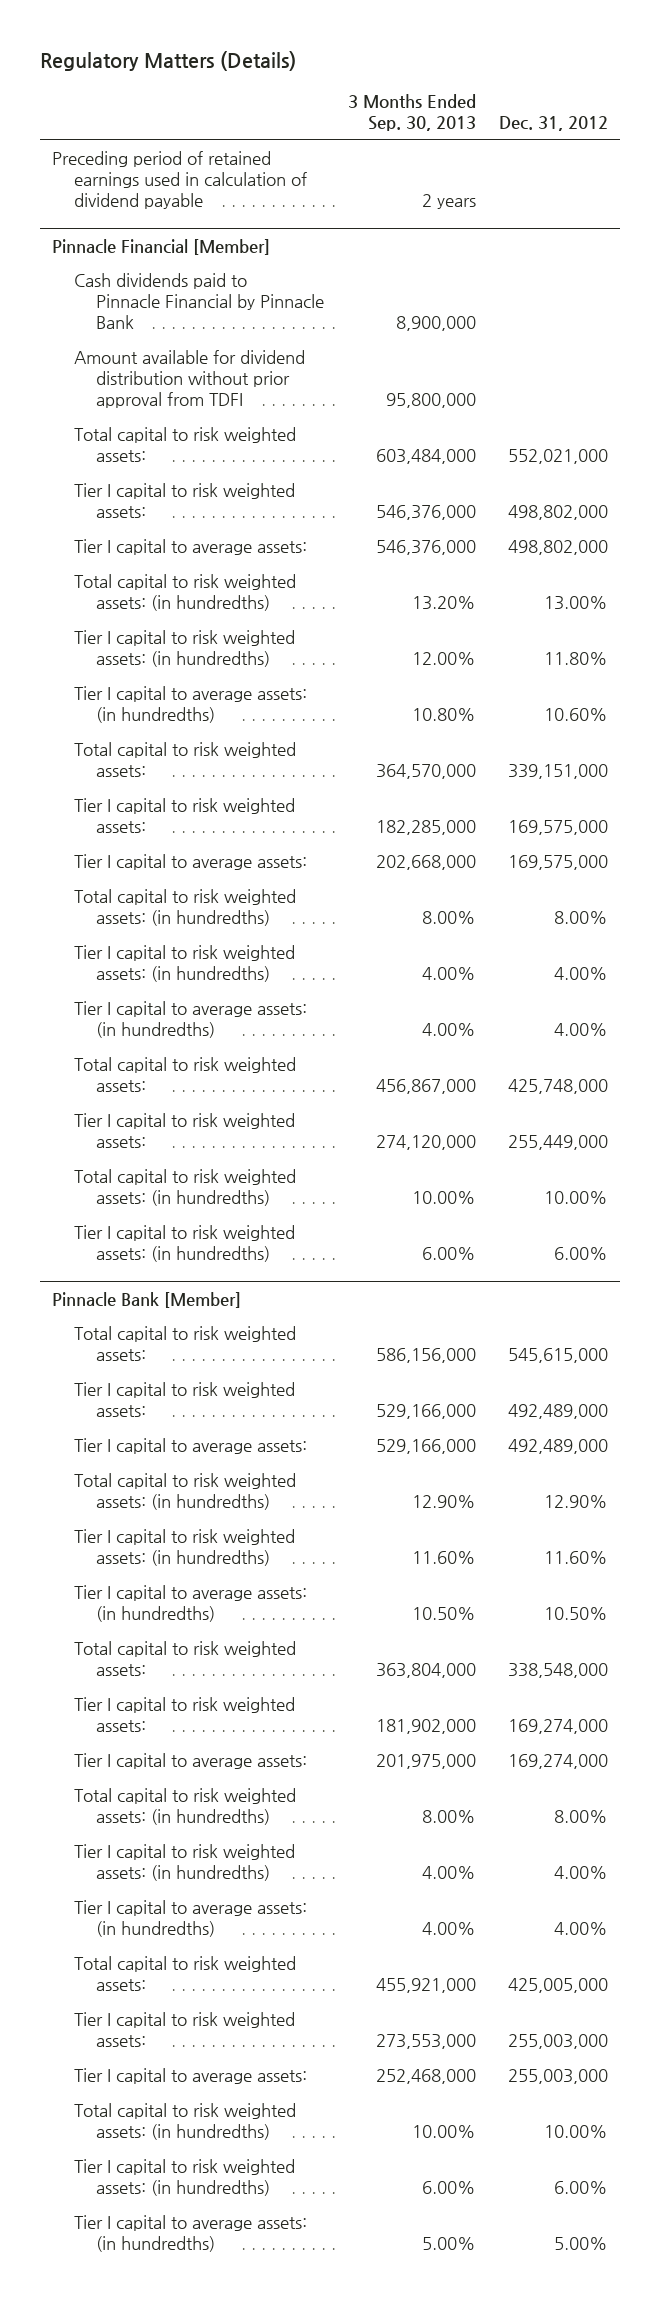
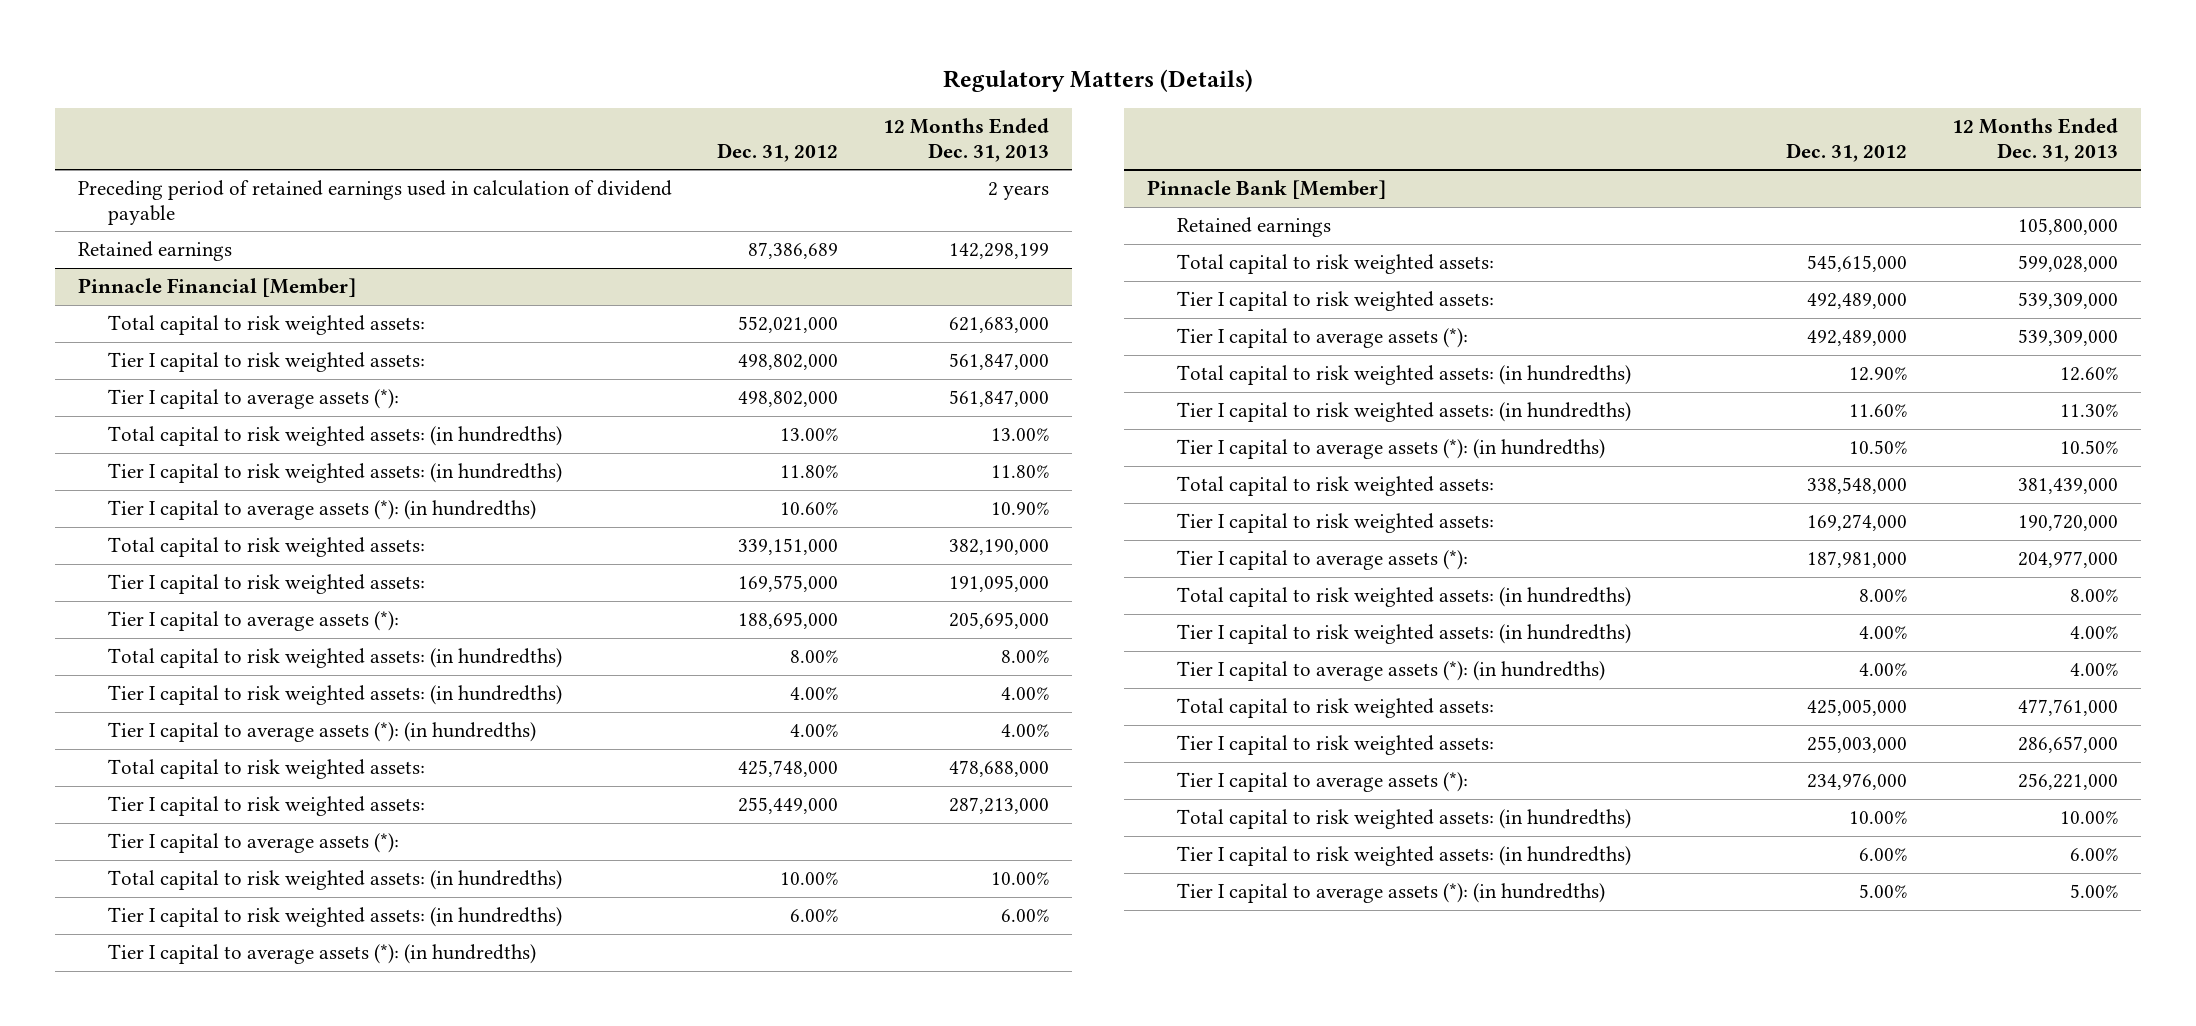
- | 3 Months Ended Sep. 30, 2013 | Dec. 31, 2012
+ | Dec. 31, 2012 | 12 Months Ended Dec. 31, 2013
+ Retained earnings | 87,386,689 | 142,298,199
@ Pinnacle Financial [Member]
- Cash dividends paid to Pinnacle Financial by Pinnacle Bank | 8,900,000 |
- Amount available for dividend distribution without prior approval from TDFI | 95,800,000 |
- Tier I capital to average assets: | 546,376,000 | 498,802,000
+ Tier I capital to average assets (*): | 498,802,000 | 561,847,000
- Tier I capital to average assets: (in hundredths) | 10.80% | 10.60%
+ Tier I capital to average assets (*): (in hundredths) | 10.60% | 10.90%
- Tier I capital to average assets: | 202,668,000 | 169,575,000
+ Tier I capital to average assets (*): | 188,695,000 | 205,695,000
- Tier I capital to average assets: (in hundredths) | 4.00% | 4.00%
+ Tier I capital to average assets (*): (in hundredths) | 4.00% | 4.00%
+ Tier I capital to average assets (*):
+ Tier I capital to average assets (*): (in hundredths)
@ Pinnacle Bank [Member]
+ Retained earnings | | 105,800,000
- Tier I capital to average assets: | 529,166,000 | 492,489,000
+ Tier I capital to average assets (*): | 492,489,000 | 539,309,000
- Tier I capital to average assets: (in hundredths) | 10.50% | 10.50%
+ Tier I capital to average assets (*): (in hundredths) | 10.50% | 10.50%
- Tier I capital to average assets: | 201,975,000 | 169,274,000
+ Tier I capital to average assets (*): | 187,981,000 | 204,977,000
- Tier I capital to average assets: (in hundredths) | 4.00% | 4.00%
+ Tier I capital to average assets (*): (in hundredths) | 4.00% | 4.00%
- Tier I capital to average assets: | 252,468,000 | 255,003,000
+ Tier I capital to average assets (*): | 234,976,000 | 256,221,000
- Tier I capital to average assets: (in hundredths) | 5.00% | 5.00%
+ Tier I capital to average assets (*): (in hundredths) | 5.00% | 5.00%

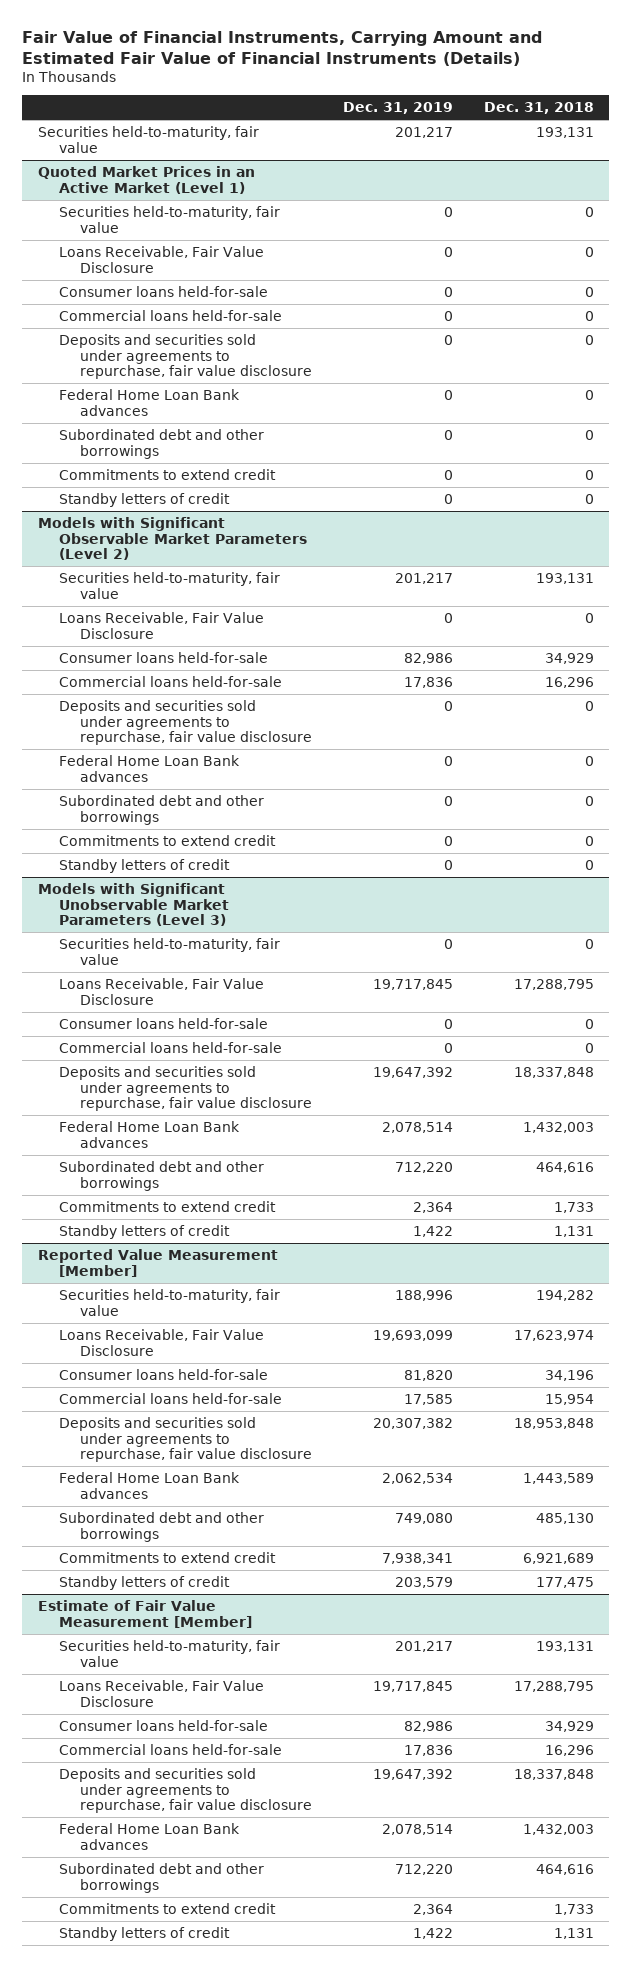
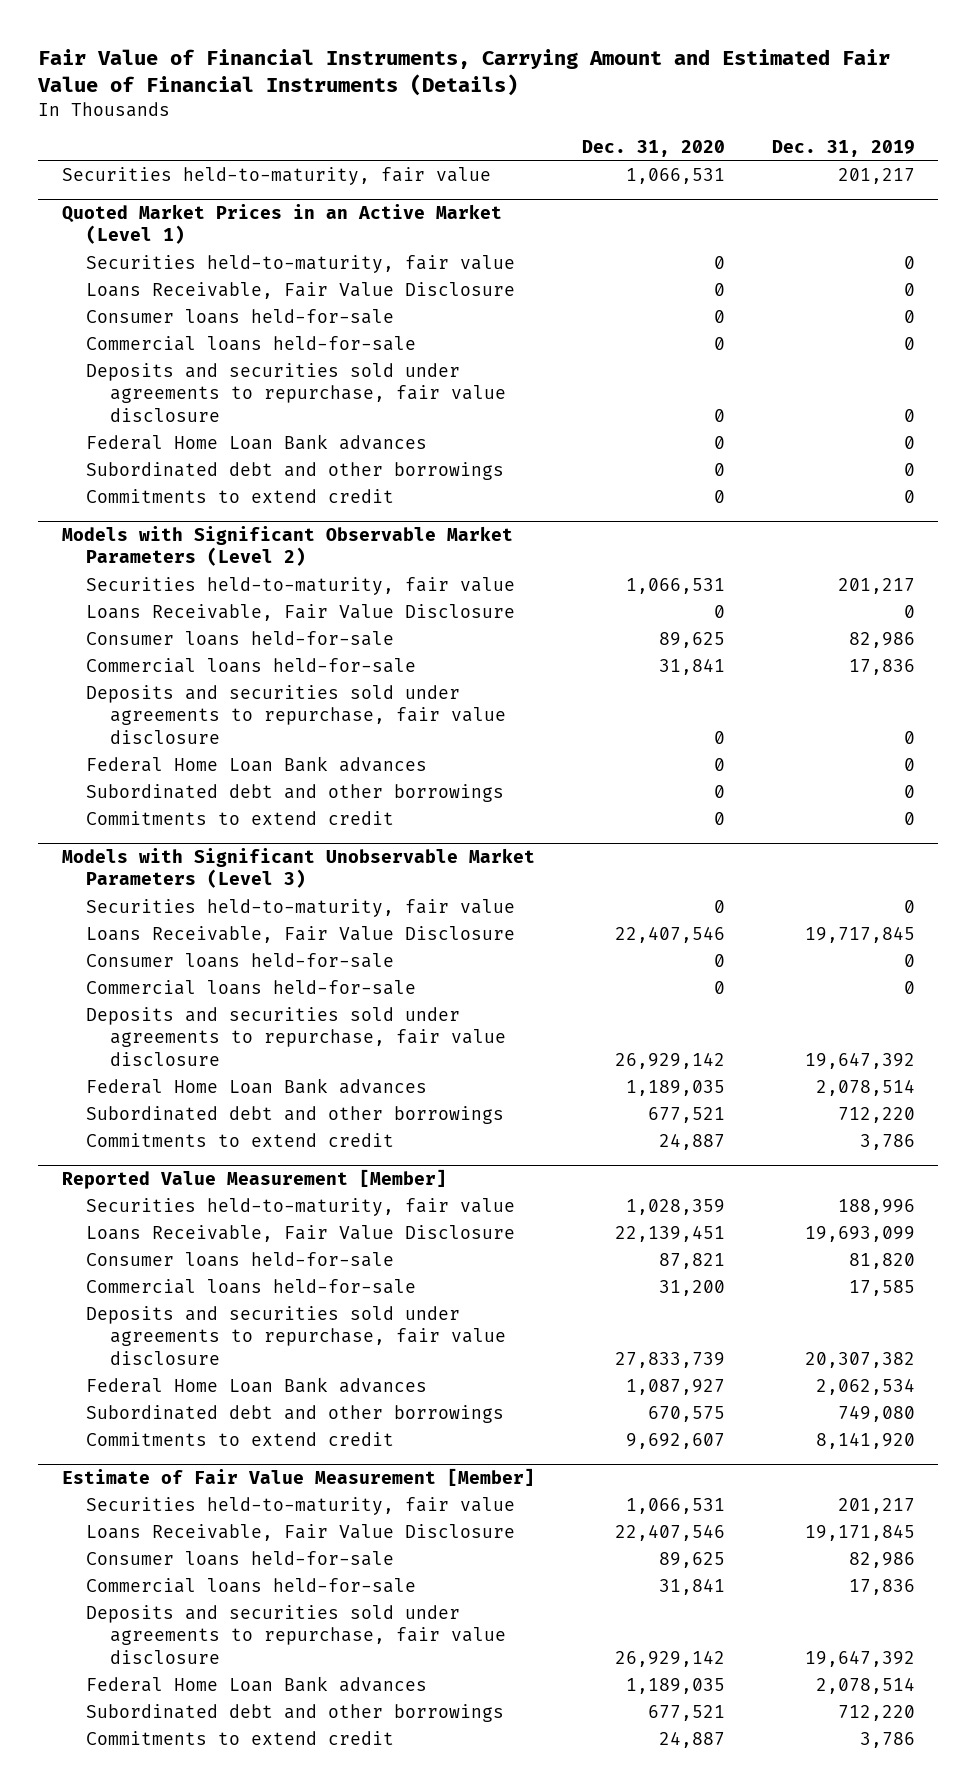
- | Dec. 31, 2019 | Dec. 31, 2018
+ | Dec. 31, 2020 | Dec. 31, 2019
@ Quoted Market Prices in an Active Market (Level 1)
- Standby letters of credit | 0 | 0
@ Models with Significant Observable Market Parameters (Level 2)
- Standby letters of credit | 0 | 0
@ Models with Significant Unobservable Market Parameters (Level 3)
- Commitments to extend credit | 2,364 | 1,733
- Standby letters of credit | 1,422 | 1,131
+ Commitments to extend credit | 24,887 | 3,786
@ Reported Value Measurement [Member]
- Commitments to extend credit | 7,938,341 | 6,921,689
- Standby letters of credit | 203,579 | 177,475
+ Commitments to extend credit | 9,692,607 | 8,141,920
@ Estimate of Fair Value Measurement [Member]
- Loans Receivable, Fair Value Disclosure | 19,717,845 | 17,288,795
+ Loans Receivable, Fair Value Disclosure | 22,407,546 | 19,171,845
- Commitments to extend credit | 2,364 | 1,733
- Standby letters of credit | 1,422 | 1,131
+ Commitments to extend credit | 24,887 | 3,786

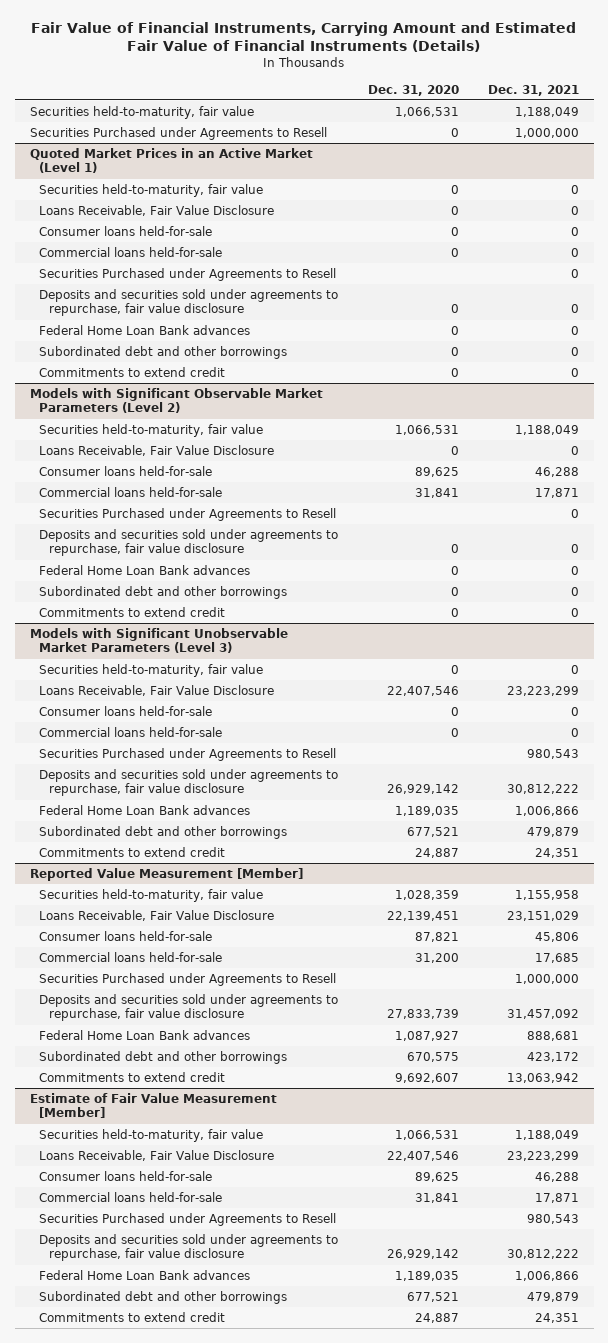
- | Dec. 31, 2020 | Dec. 31, 2019
+ | Dec. 31, 2020 | Dec. 31, 2021
+ Securities Purchased under Agreements to Resell | 0 | 1,000,000
@ Quoted Market Prices in an Active Market (Level 1)
+ Securities Purchased under Agreements to Resell | | 0
@ Models with Significant Observable Market Parameters (Level 2)
+ Securities Purchased under Agreements to Resell | | 0
@ Models with Significant Unobservable Market Parameters (Level 3)
+ Securities Purchased under Agreements to Resell | | 980,543
@ Reported Value Measurement [Member]
+ Securities Purchased under Agreements to Resell | | 1,000,000
@ Estimate of Fair Value Measurement [Member]
+ Securities Purchased under Agreements to Resell | | 980,543

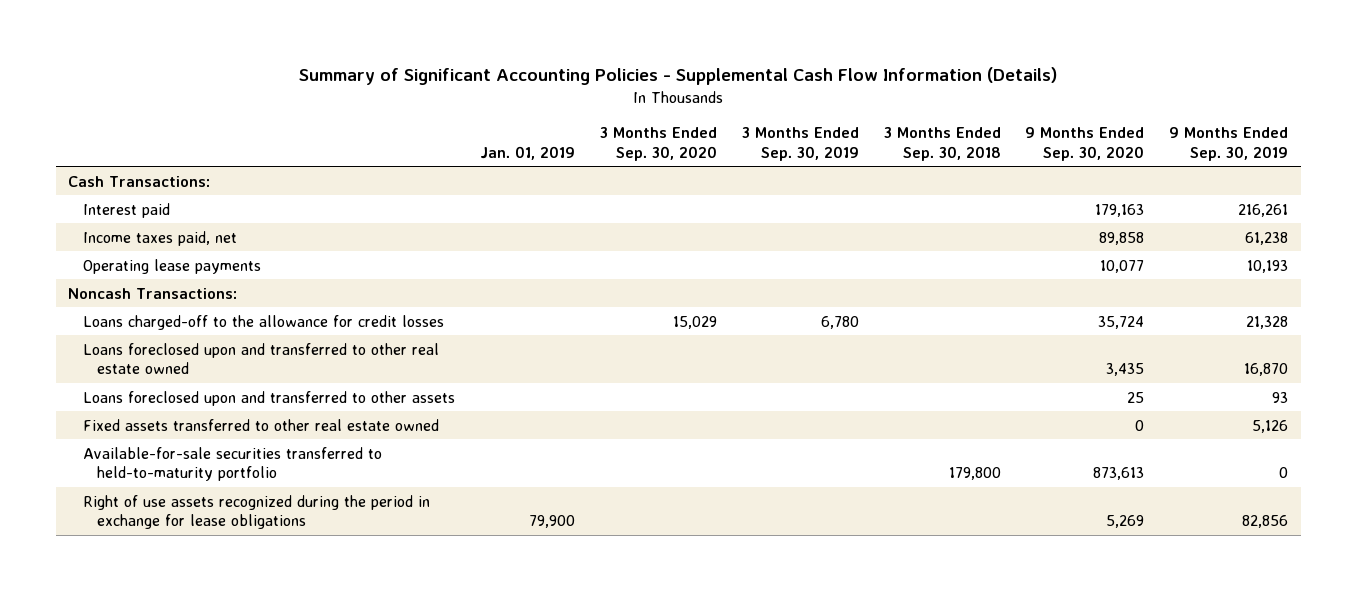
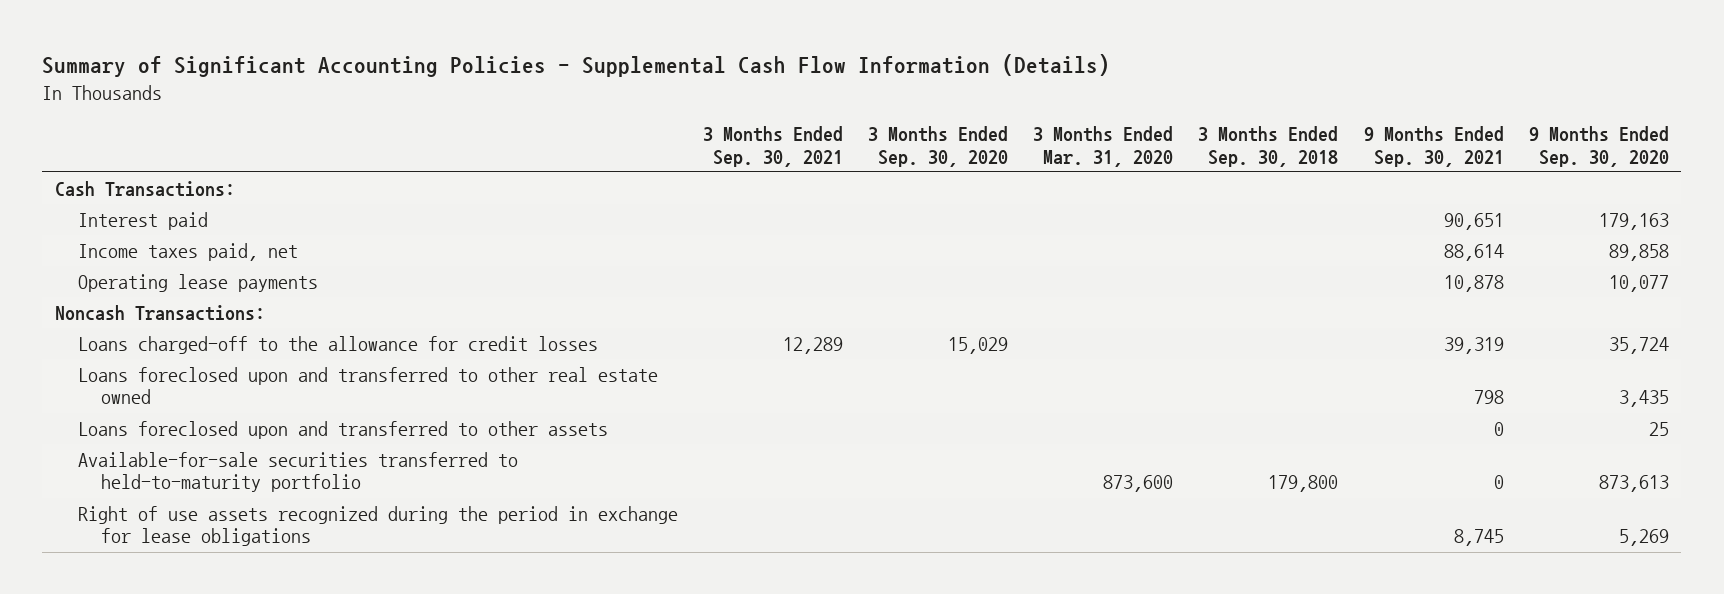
- | Jan. 01, 2019 | 3 Months Ended Sep. 30, 2020 | 3 Months Ended Sep. 30, 2019 | 3 Months Ended Sep. 30, 2018 | 9 Months Ended Sep. 30, 2020 | 9 Months Ended Sep. 30, 2019
+ | 3 Months Ended Sep. 30, 2021 | 3 Months Ended Sep. 30, 2020 | 3 Months Ended Mar. 31, 2020 | 3 Months Ended Sep. 30, 2018 | 9 Months Ended Sep. 30, 2021 | 9 Months Ended Sep. 30, 2020
- Fixed assets transferred to other real estate owned | | | | | 0 | 5,126

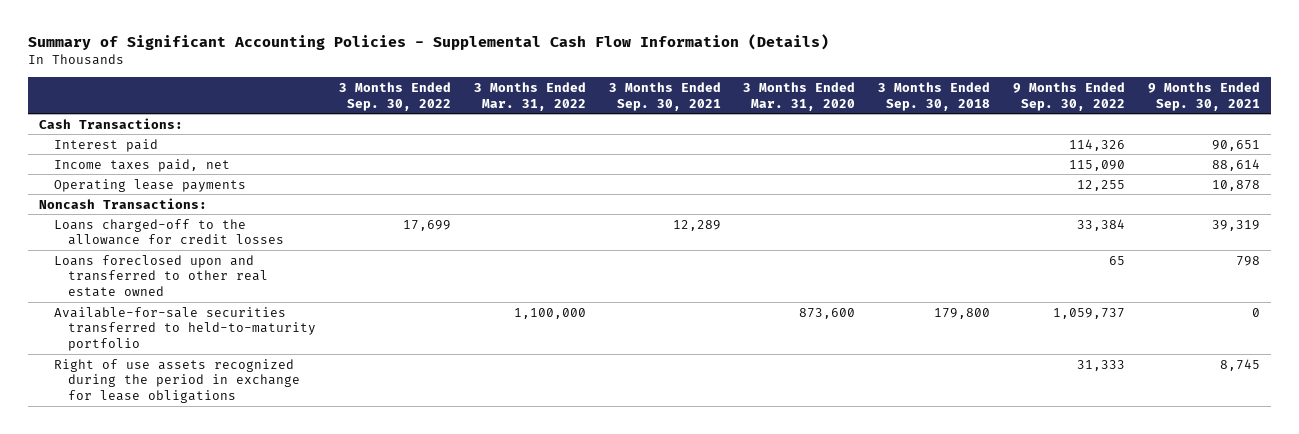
- | 3 Months Ended Sep. 30, 2021 | 3 Months Ended Sep. 30, 2020 | 3 Months Ended Mar. 31, 2020 | 3 Months Ended Sep. 30, 2018 | 9 Months Ended Sep. 30, 2021 | 9 Months Ended Sep. 30, 2020
+ | 3 Months Ended Sep. 30, 2022 | 3 Months Ended Mar. 31, 2022 | 3 Months Ended Sep. 30, 2021 | 3 Months Ended Mar. 31, 2020 | 3 Months Ended Sep. 30, 2018 | 9 Months Ended Sep. 30, 2022 | 9 Months Ended Sep. 30, 2021
- Loans foreclosed upon and transferred to other assets | | | | | 0 | 25

